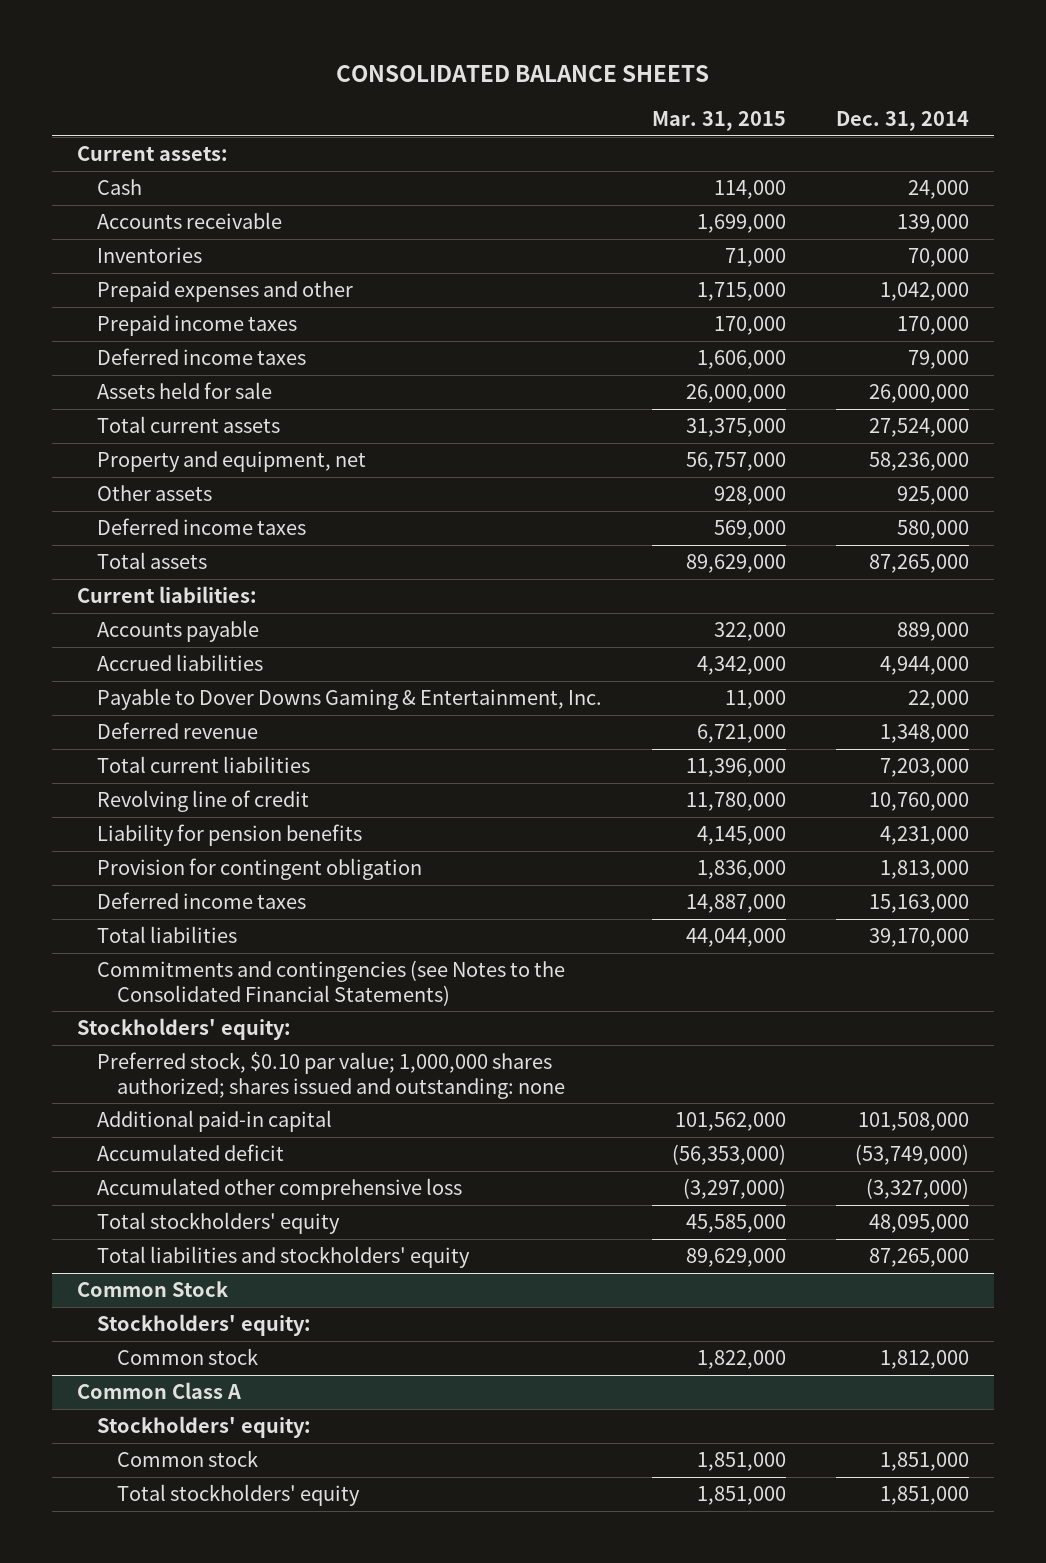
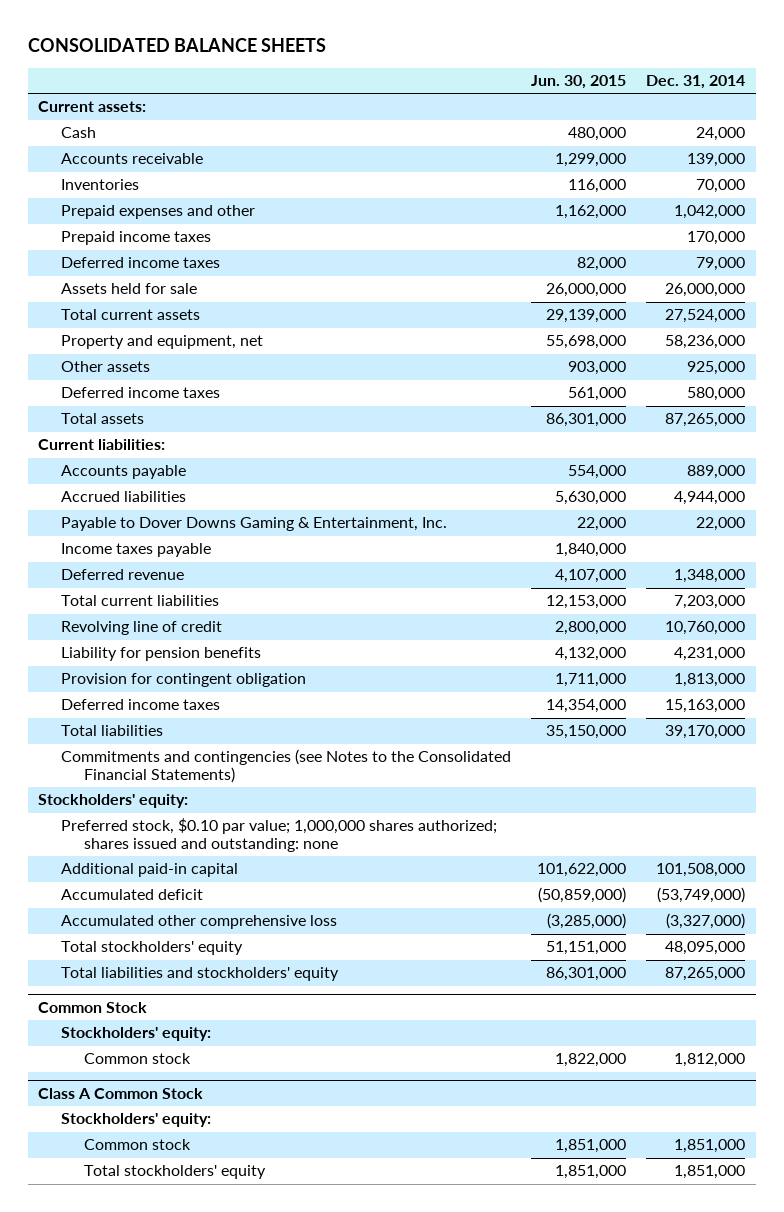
- | Mar. 31, 2015 | Dec. 31, 2014
+ | Jun. 30, 2015 | Dec. 31, 2014
+ Income taxes payable | 1,840,000 |
- Common Class A
+ Class A Common Stock

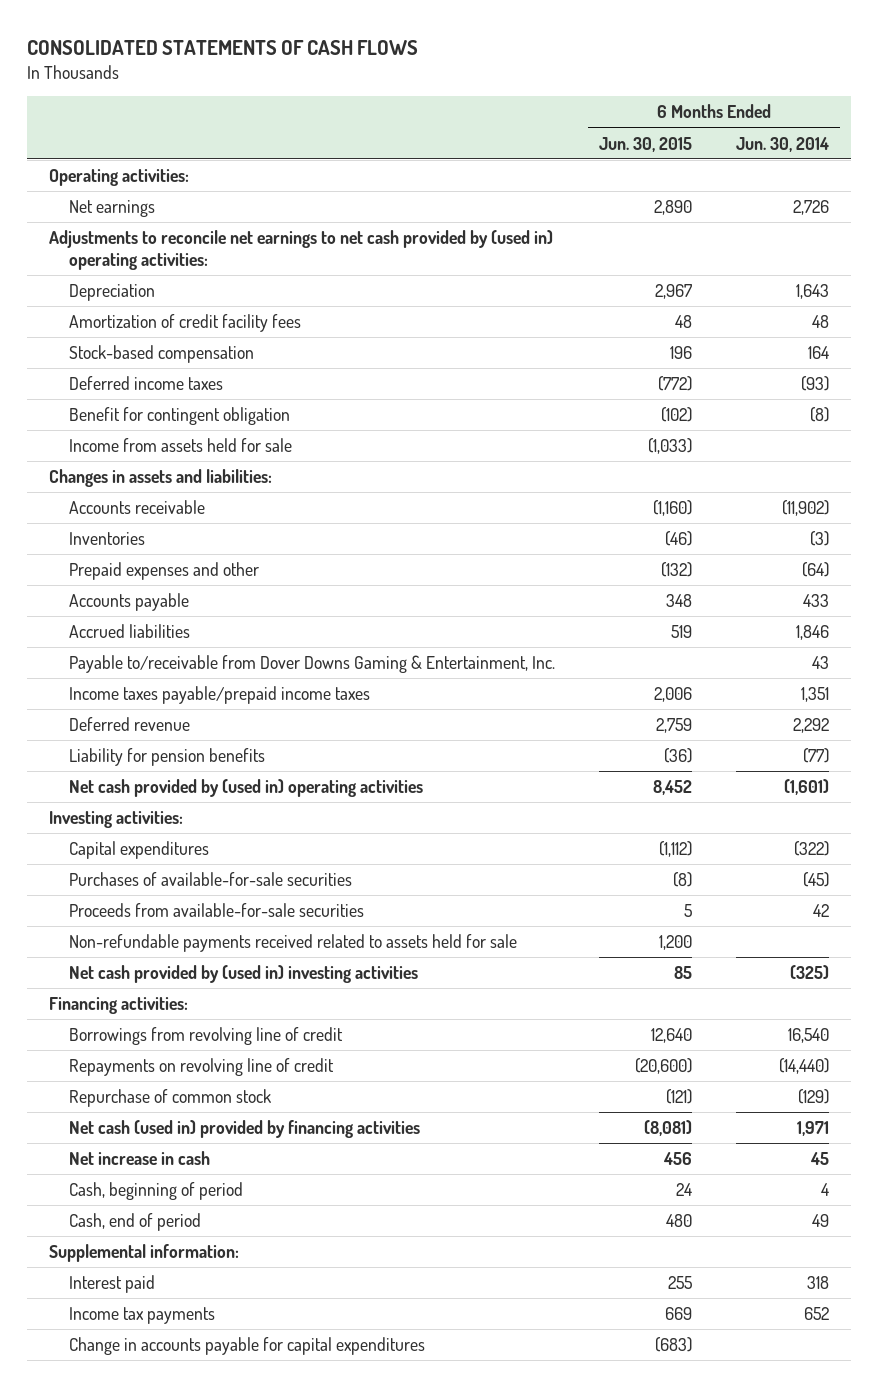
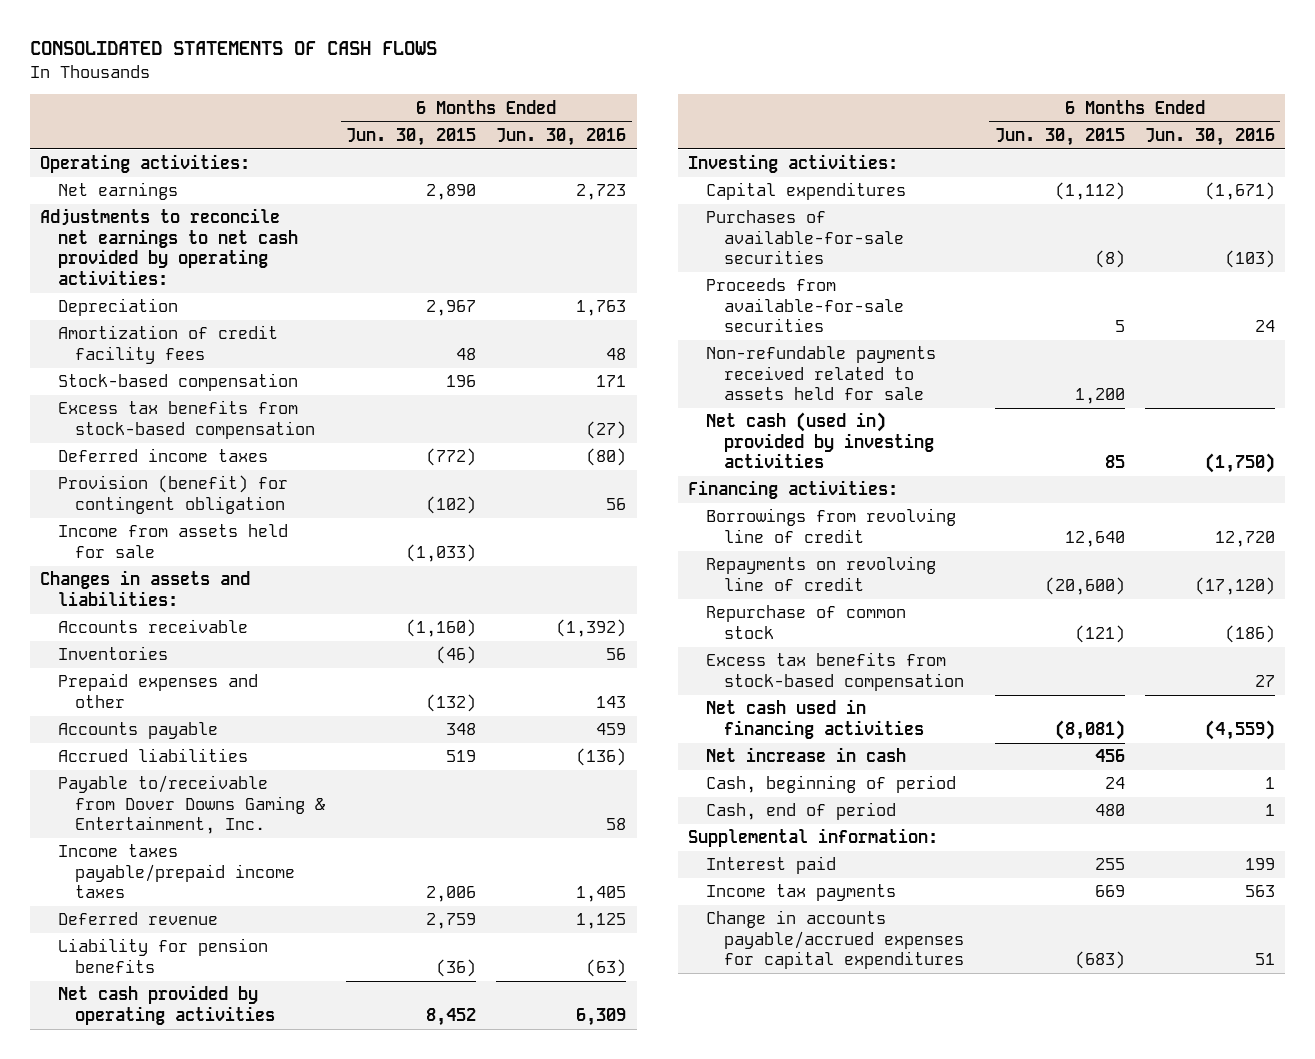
- | 6 Months Ended Jun. 30, 2015 | 6 Months Ended Jun. 30, 2014
+ | 6 Months Ended Jun. 30, 2015 | 6 Months Ended Jun. 30, 2016
- Adjustments to reconcile net earnings to net cash provided by (used in) operating activities:
+ Adjustments to reconcile net earnings to net cash provided by operating activities:
+ Excess tax benefits from stock-based compensation | | (27)
- Benefit for contingent obligation | (102) | (8)
+ Provision (benefit) for contingent obligation | (102) | 56
- Net cash provided by (used in) operating activities | 8,452 | (1,601)
+ Net cash provided by operating activities | 8,452 | 6,309
- Net cash provided by (used in) investing activities | 85 | (325)
+ Net cash (used in) provided by investing activities | 85 | (1,750)
- Net cash (used in) provided by financing activities | (8,081) | 1,971
+ Excess tax benefits from stock-based compensation | | 27
+ Net cash used in financing activities | (8,081) | (4,559)
- Change in accounts payable for capital expenditures | (683) |
+ Change in accounts payable/accrued expenses for capital expenditures | (683) | 51

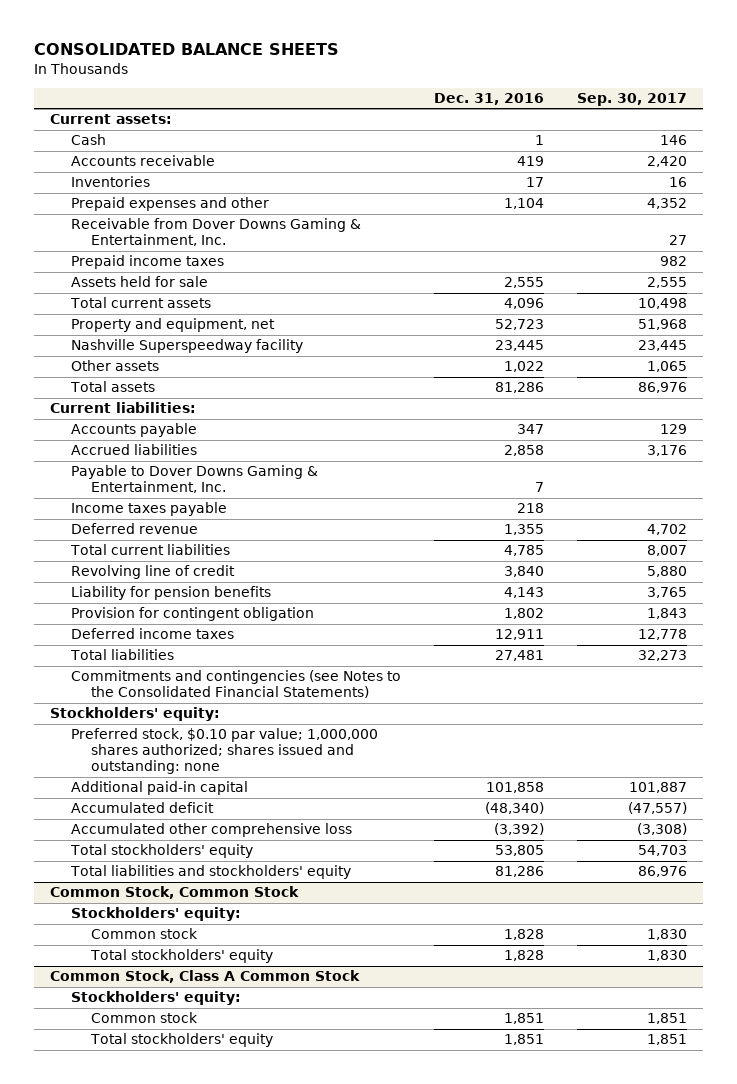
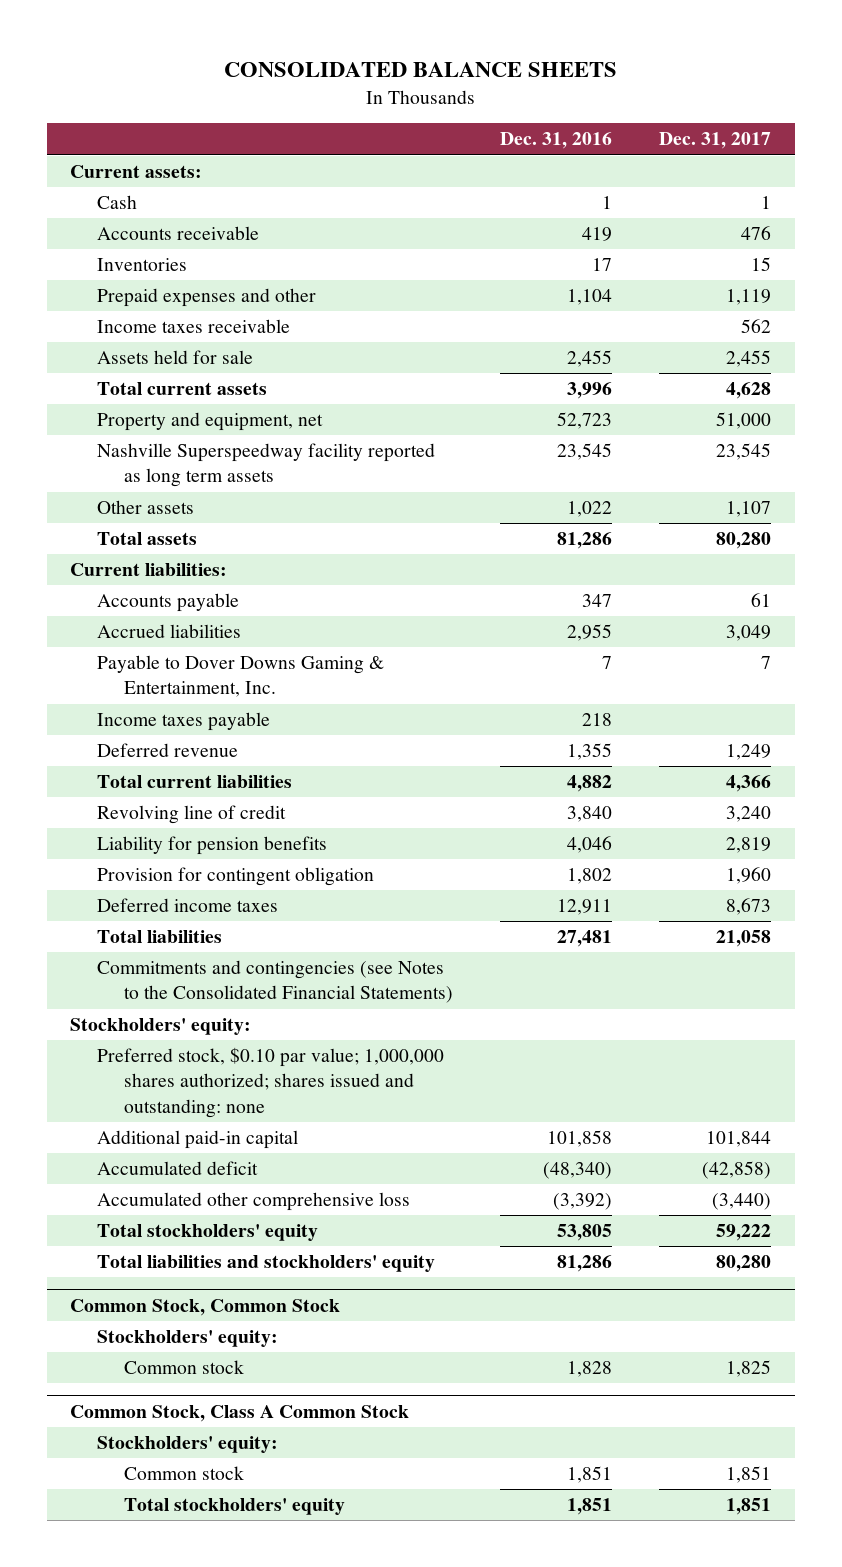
- | Dec. 31, 2016 | Sep. 30, 2017
+ | Dec. 31, 2016 | Dec. 31, 2017
- Receivable from Dover Downs Gaming & Entertainment, Inc. | | 27
- Prepaid income taxes | | 982
- Assets held for sale | 2,555 | 2,555
- Total current assets | 4,096 | 10,498
+ Income taxes receivable | | 562
+ Assets held for sale | 2,455 | 2,455
+ Total current assets | 3,996 | 4,628
- Nashville Superspeedway facility | 23,445 | 23,445
+ Nashville Superspeedway facility reported as long term assets | 23,545 | 23,545
- Accrued liabilities | 2,858 | 3,176
+ Accrued liabilities | 2,955 | 3,049
- Total current liabilities | 4,785 | 8,007
+ Total current liabilities | 4,882 | 4,366
- Liability for pension benefits | 4,143 | 3,765
+ Liability for pension benefits | 4,046 | 2,819
@ Common Stock, Common Stock
- Total stockholders' equity | 1,828 | 1,830

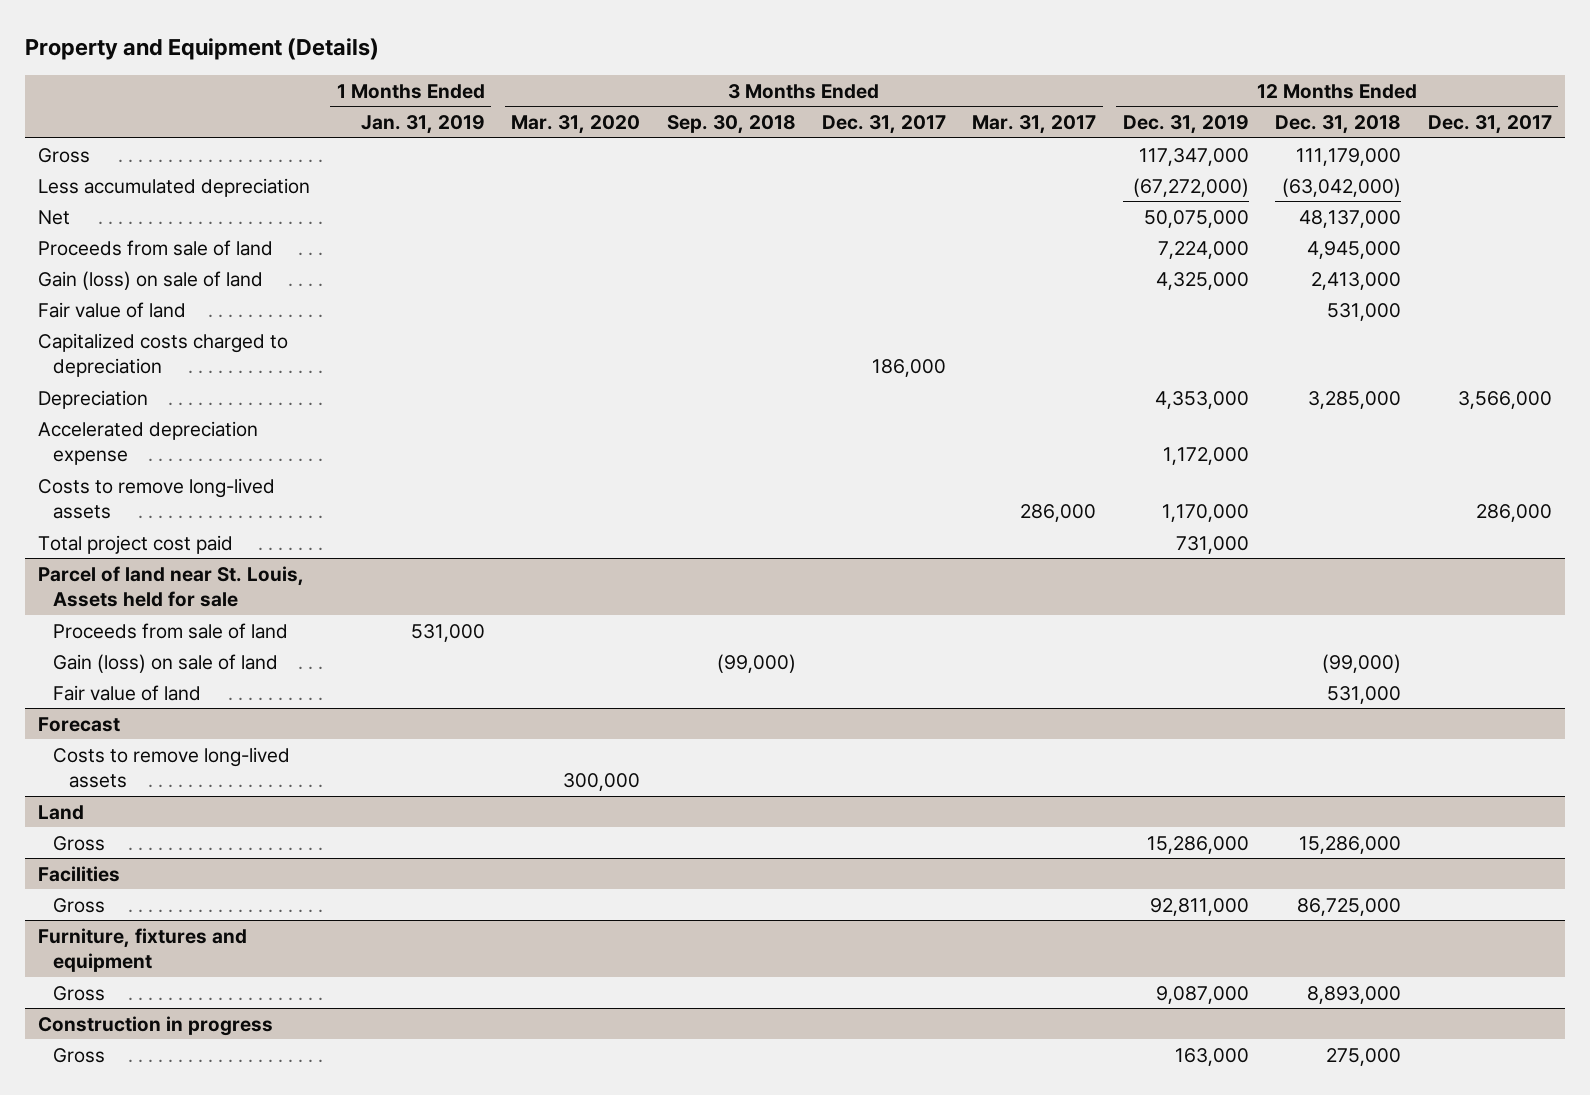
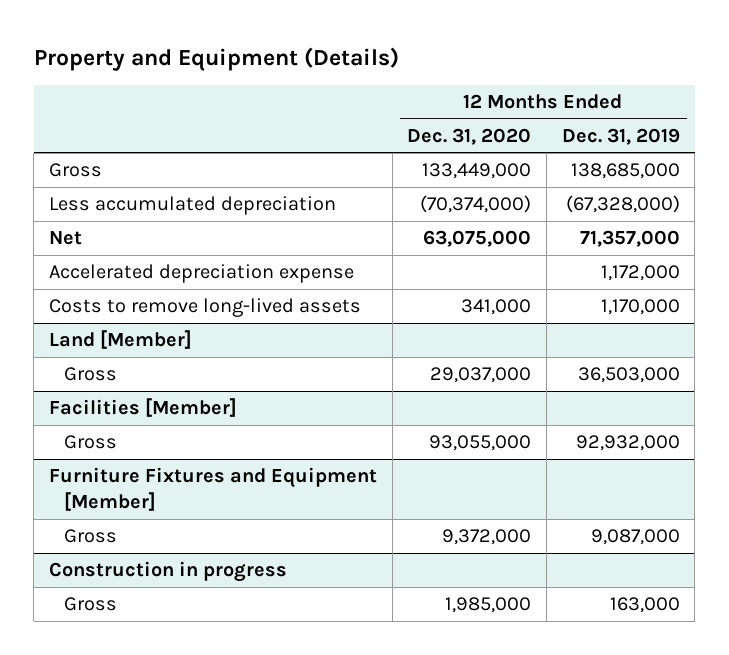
- | 1 Months Ended Jan. 31, 2019 | 3 Months Ended Mar. 31, 2020 | 3 Months Ended Sep. 30, 2018 | 3 Months Ended Dec. 31, 2017 | 3 Months Ended Mar. 31, 2017 | 12 Months Ended Dec. 31, 2019 | 12 Months Ended Dec. 31, 2018 | 12 Months Ended Dec. 31, 2017
+ | 12 Months Ended Dec. 31, 2020 | 12 Months Ended Dec. 31, 2019
- Gross | | | | | | 117,347,000 | 111,179,000 |
- Less accumulated depreciation | | | | | | (67,272,000) | (63,042,000) |
- Net | | | | | | 50,075,000 | 48,137,000 |
- Proceeds from sale of land | | | | | | 7,224,000 | 4,945,000 |
- Gain (loss) on sale of land | | | | | | 4,325,000 | 2,413,000 |
- Fair value of land | | | | | | | 531,000 |
- Capitalized costs charged to depreciation | | | | 186,000 | | | |
- Depreciation | | | | | | 4,353,000 | 3,285,000 | 3,566,000
+ Gross | 133,449,000 | 138,685,000
+ Less accumulated depreciation | (70,374,000) | (67,328,000)
+ Net | 63,075,000 | 71,357,000
- Total project cost paid | | | | | | 731,000 | |
- Parcel of land near St. Louis, Assets held for sale
- Proceeds from sale of land | 531,000 | | | | | | |
- Gain (loss) on sale of land | | | (99,000) | | | | (99,000) |
- Fair value of land | | | | | | | 531,000 |
- Forecast
- Costs to remove long-lived assets | | 300,000 | | | | | |
- Land
- Gross | | | | | | 15,286,000 | 15,286,000 |
- Facilities
- Gross | | | | | | 92,811,000 | 86,725,000 |
- Furniture, fixtures and equipment
+ Land [Member]
+ Gross | 29,037,000 | 36,503,000
+ Facilities [Member]
+ Gross | 93,055,000 | 92,932,000
+ Furniture Fixtures and Equipment [Member]

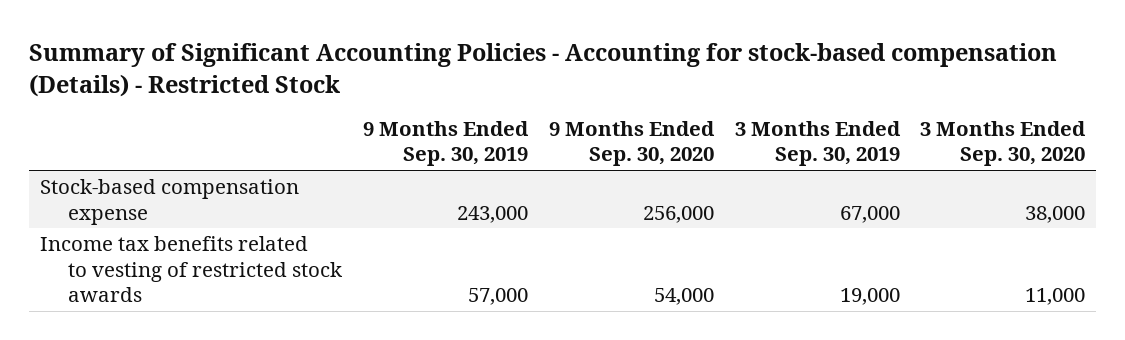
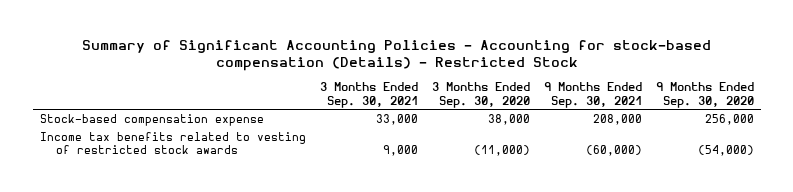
- | 9 Months Ended Sep. 30, 2019 | 9 Months Ended Sep. 30, 2020 | 3 Months Ended Sep. 30, 2019 | 3 Months Ended Sep. 30, 2020
+ | 3 Months Ended Sep. 30, 2021 | 3 Months Ended Sep. 30, 2020 | 9 Months Ended Sep. 30, 2021 | 9 Months Ended Sep. 30, 2020
- Income tax benefits related to vesting of restricted stock awards | 57,000 | 54,000 | 19,000 | 11,000
+ Income tax benefits related to vesting of restricted stock awards | 9,000 | (11,000) | (60,000) | (54,000)

